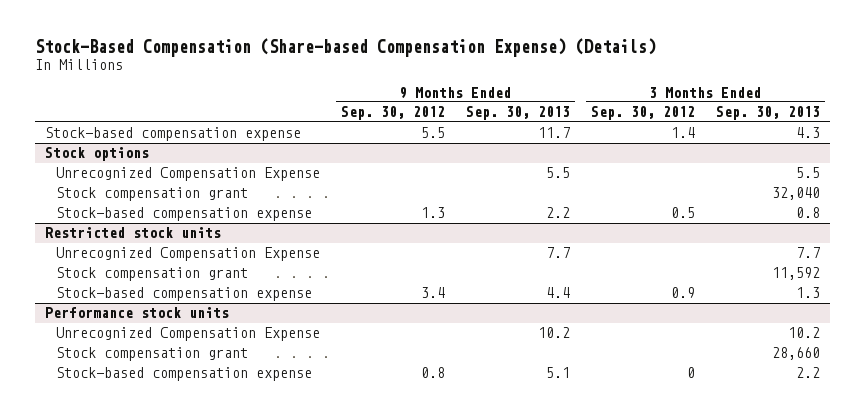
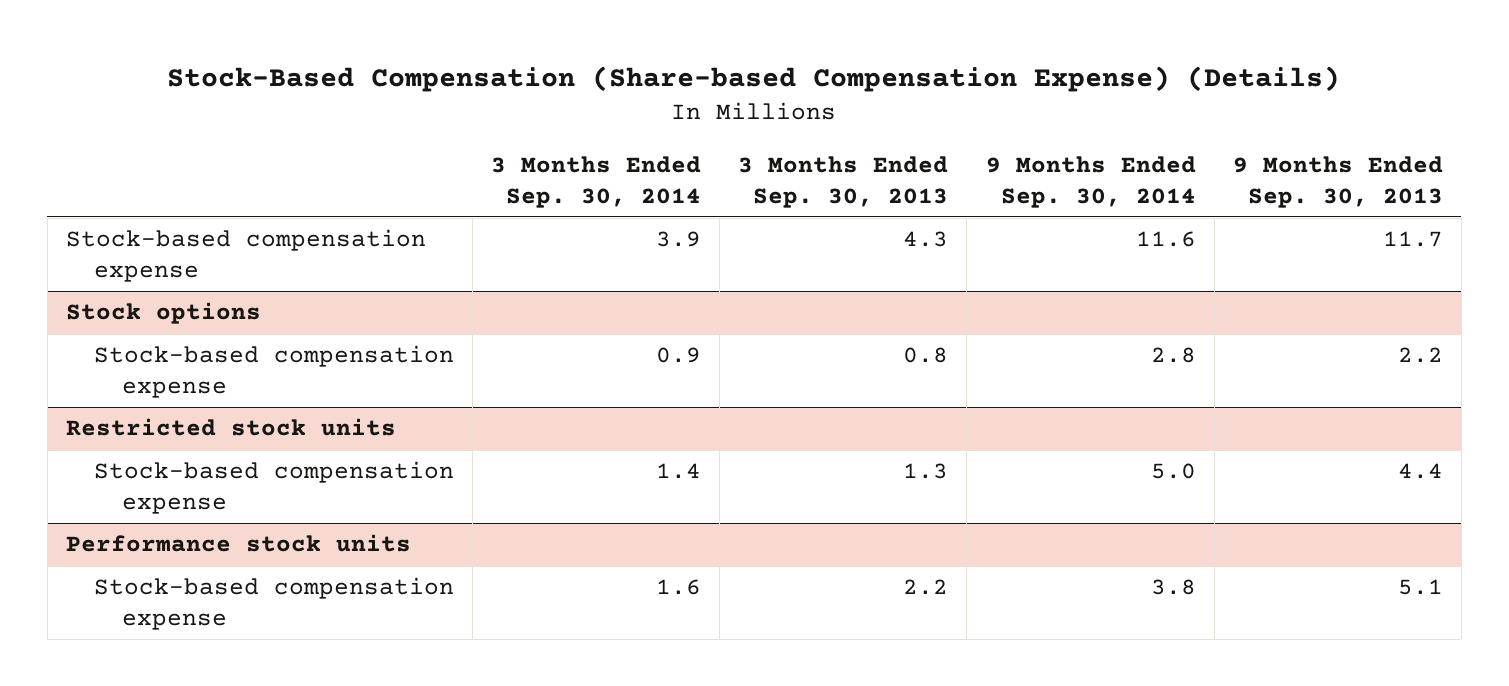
- | 9 Months Ended Sep. 30, 2012 | 9 Months Ended Sep. 30, 2013 | 3 Months Ended Sep. 30, 2012 | 3 Months Ended Sep. 30, 2013
+ | 3 Months Ended Sep. 30, 2014 | 3 Months Ended Sep. 30, 2013 | 9 Months Ended Sep. 30, 2014 | 9 Months Ended Sep. 30, 2013
@ Stock options
- Unrecognized Compensation Expense | | 5.5 | | 5.5
- Stock compensation grant | | | | 32,040
@ Restricted stock units
- Unrecognized Compensation Expense | | 7.7 | | 7.7
- Stock compensation grant | | | | 11,592
@ Performance stock units
- Unrecognized Compensation Expense | | 10.2 | | 10.2
- Stock compensation grant | | | | 28,660

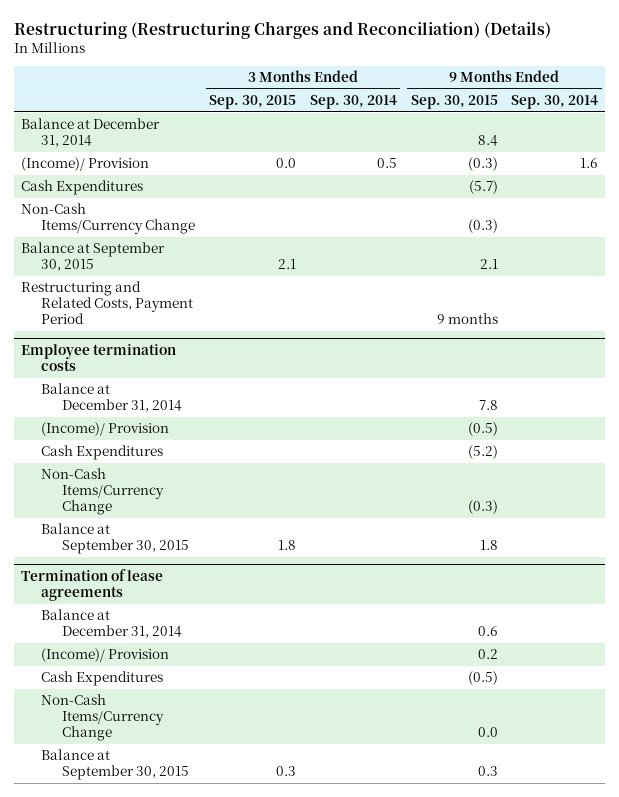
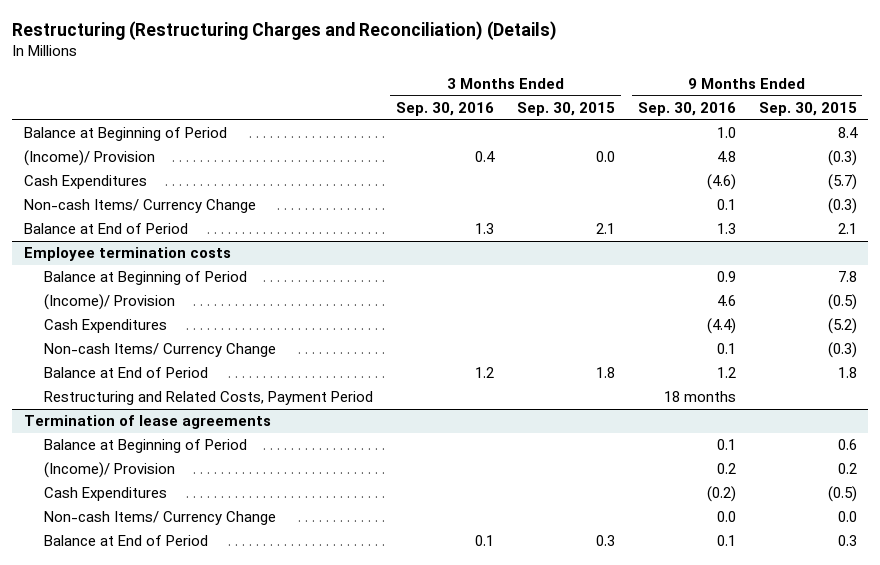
- | 3 Months Ended Sep. 30, 2015 | 3 Months Ended Sep. 30, 2014 | 9 Months Ended Sep. 30, 2015 | 9 Months Ended Sep. 30, 2014
+ | 3 Months Ended Sep. 30, 2016 | 3 Months Ended Sep. 30, 2015 | 9 Months Ended Sep. 30, 2016 | 9 Months Ended Sep. 30, 2015
- Balance at December 31, 2014 | | | 8.4 |
+ Balance at Beginning of Period | | | 1.0 | 8.4
- Non-Cash Items/Currency Change | | | (0.3) |
- Balance at September 30, 2015 | 2.1 | | 2.1 |
- Restructuring and Related Costs, Payment Period | | | 9 months |
+ Non-cash Items/ Currency Change | | | 0.1 | (0.3)
+ Balance at End of Period | 1.3 | 2.1 | 1.3 | 2.1
@ Employee termination costs
- Balance at December 31, 2014 | | | 7.8 |
+ Balance at Beginning of Period | | | 0.9 | 7.8
- Non-Cash Items/Currency Change | | | (0.3) |
- Balance at September 30, 2015 | 1.8 | | 1.8 |
+ Non-cash Items/ Currency Change | | | 0.1 | (0.3)
+ Balance at End of Period | 1.2 | 1.8 | 1.2 | 1.8
+ Restructuring and Related Costs, Payment Period | | | 18 months |
@ Termination of lease agreements
- Balance at December 31, 2014 | | | 0.6 |
+ Balance at Beginning of Period | | | 0.1 | 0.6
- Non-Cash Items/Currency Change | | | 0.0 |
- Balance at September 30, 2015 | 0.3 | | 0.3 |
+ Non-cash Items/ Currency Change | | | 0.0 | 0.0
+ Balance at End of Period | 0.1 | 0.3 | 0.1 | 0.3

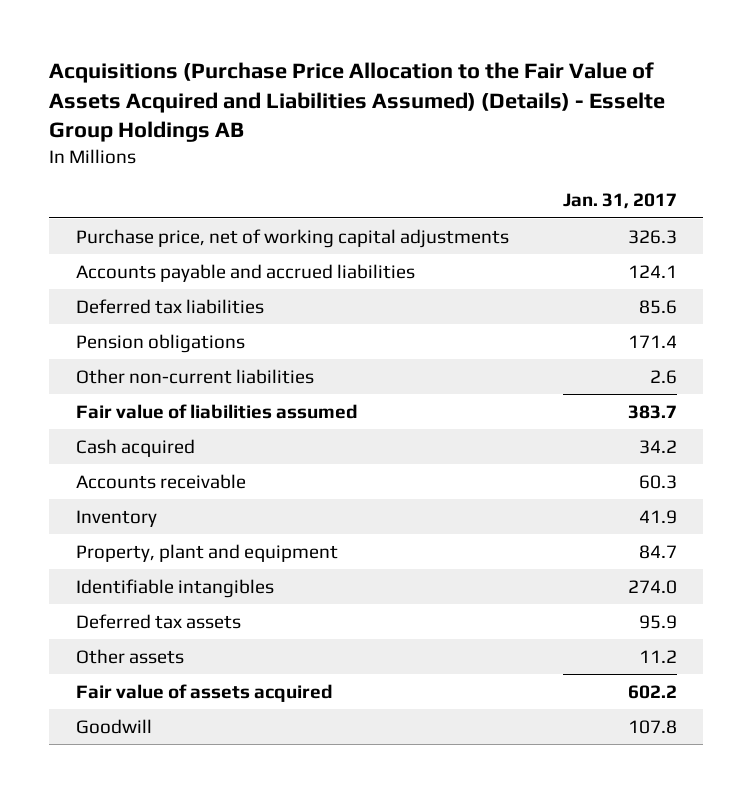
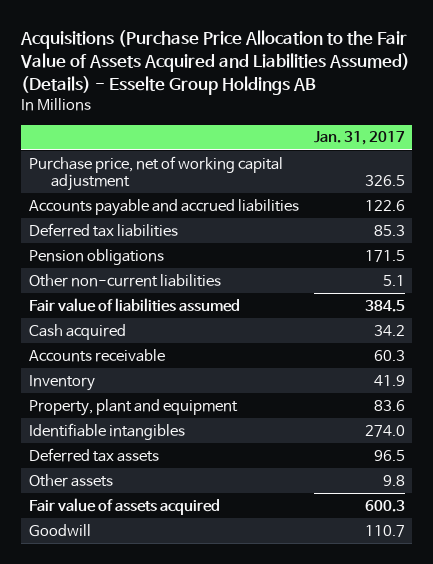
- Purchase price, net of working capital adjustments | 326.3
- Accounts payable and accrued liabilities | 124.1
- Deferred tax liabilities | 85.6
- Pension obligations | 171.4
- Other non-current liabilities | 2.6
- Fair value of liabilities assumed | 383.7
+ Purchase price, net of working capital adjustment | 326.5
+ Accounts payable and accrued liabilities | 122.6
+ Deferred tax liabilities | 85.3
+ Pension obligations | 171.5
+ Other non-current liabilities | 5.1
+ Fair value of liabilities assumed | 384.5
- Property, plant and equipment | 84.7
+ Property, plant and equipment | 83.6
- Deferred tax assets | 95.9
- Other assets | 11.2
- Fair value of assets acquired | 602.2
- Goodwill | 107.8
+ Deferred tax assets | 96.5
+ Other assets | 9.8
+ Fair value of assets acquired | 600.3
+ Goodwill | 110.7

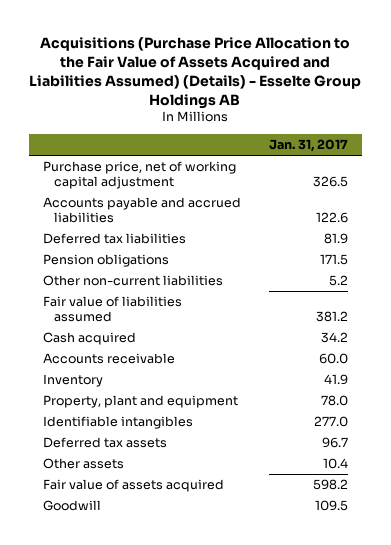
- Deferred tax liabilities | 85.3
+ Deferred tax liabilities | 81.9
- Other non-current liabilities | 5.1
- Fair value of liabilities assumed | 384.5
+ Other non-current liabilities | 5.2
+ Fair value of liabilities assumed | 381.2
- Accounts receivable | 60.3
+ Accounts receivable | 60.0
- Property, plant and equipment | 83.6
- Identifiable intangibles | 274.0
- Deferred tax assets | 96.5
- Other assets | 9.8
- Fair value of assets acquired | 600.3
- Goodwill | 110.7
+ Property, plant and equipment | 78.0
+ Identifiable intangibles | 277.0
+ Deferred tax assets | 96.7
+ Other assets | 10.4
+ Fair value of assets acquired | 598.2
+ Goodwill | 109.5

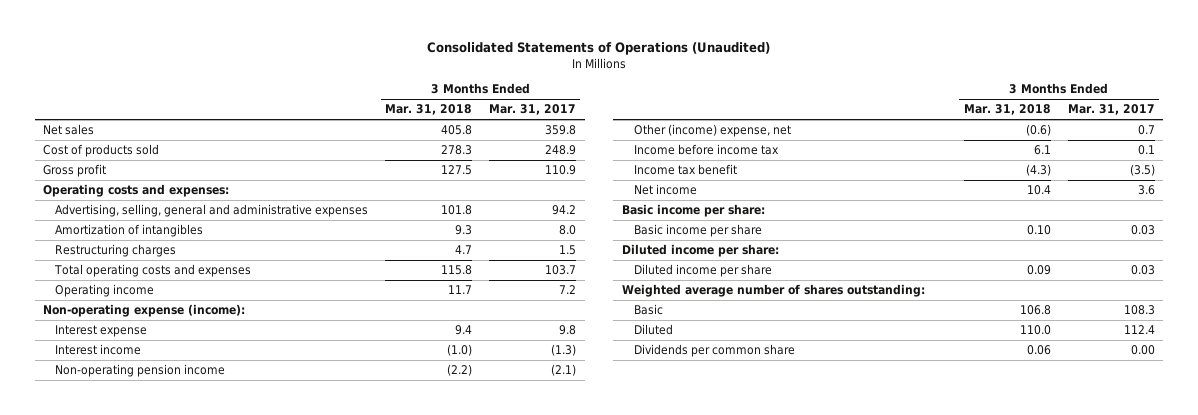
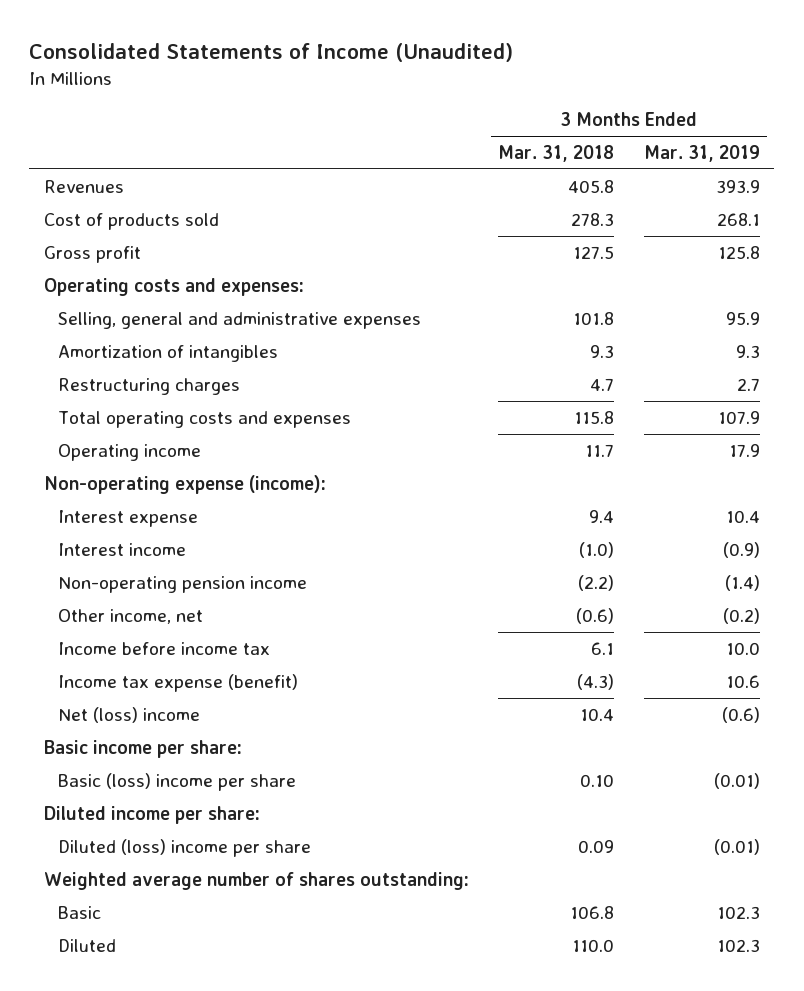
- Consolidated Statements of Operations (Unaudited)
+ Consolidated Statements of Income (Unaudited)
- | 3 Months Ended Mar. 31, 2018 | 3 Months Ended Mar. 31, 2017
+ | 3 Months Ended Mar. 31, 2018 | 3 Months Ended Mar. 31, 2019
- Net sales | 405.8 | 359.8
+ Revenues | 405.8 | 393.9
- Advertising, selling, general and administrative expenses | 101.8 | 94.2
+ Selling, general and administrative expenses | 101.8 | 95.9
- Other (income) expense, net | (0.6) | 0.7
+ Other income, net | (0.6) | (0.2)
- Income tax benefit | (4.3) | (3.5)
- Net income | 10.4 | 3.6
+ Income tax expense (benefit) | (4.3) | 10.6
+ Net (loss) income | 10.4 | (0.6)
- Basic income per share | 0.10 | 0.03
+ Basic (loss) income per share | 0.10 | (0.01)
- Diluted income per share | 0.09 | 0.03
+ Diluted (loss) income per share | 0.09 | (0.01)
- Dividends per common share | 0.06 | 0.00

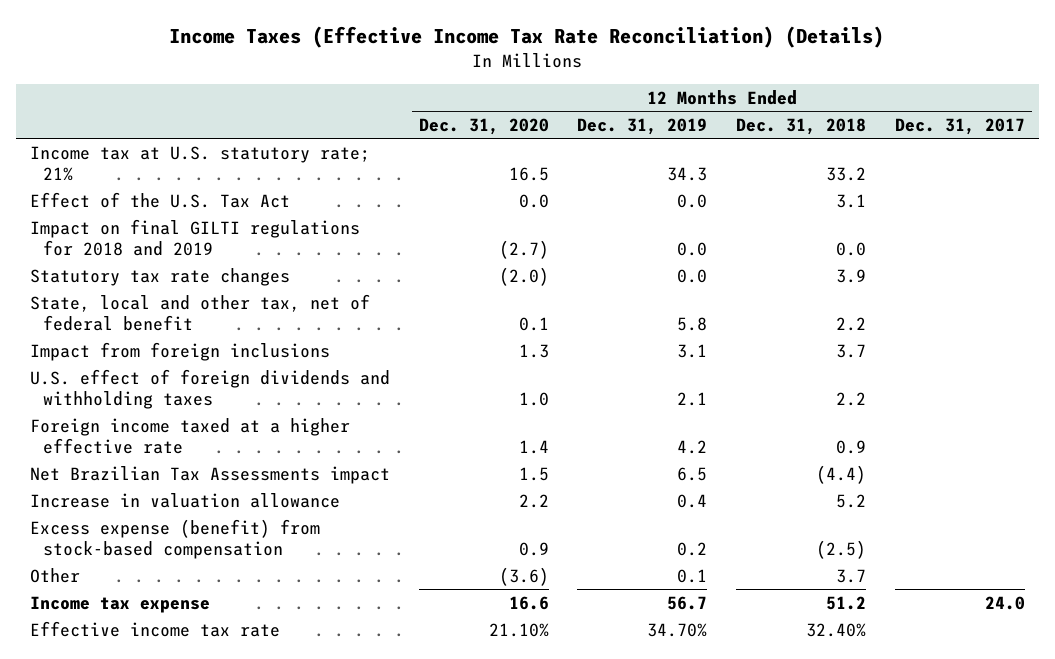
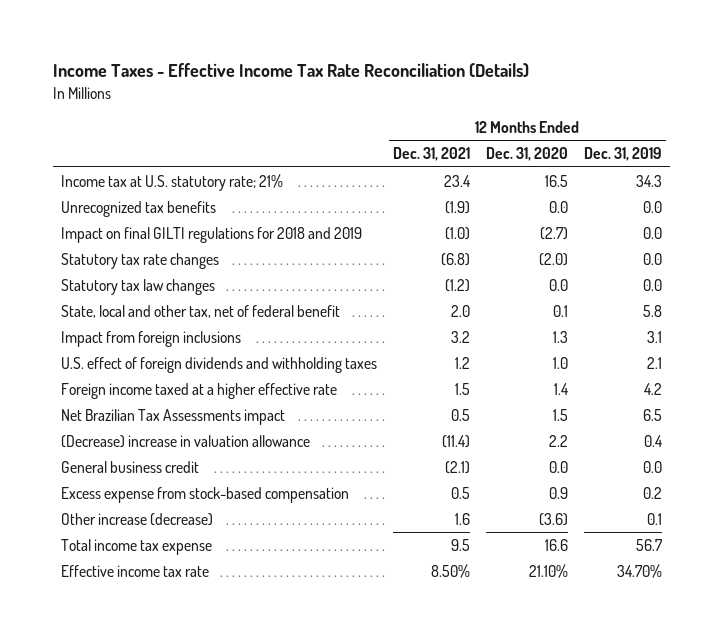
- Income Taxes (Effective Income Tax Rate Reconciliation) (Details)
+ Income Taxes - Effective Income Tax Rate Reconciliation (Details)
- | 12 Months Ended Dec. 31, 2020 | 12 Months Ended Dec. 31, 2019 | 12 Months Ended Dec. 31, 2018 | 12 Months Ended Dec. 31, 2017
+ | 12 Months Ended Dec. 31, 2021 | 12 Months Ended Dec. 31, 2020 | 12 Months Ended Dec. 31, 2019
- Effect of the U.S. Tax Act | 0.0 | 0.0 | 3.1 |
+ Unrecognized tax benefits | (1.9) | 0.0 | 0.0
+ Statutory tax law changes | (1.2) | 0.0 | 0.0
- Increase in valuation allowance | 2.2 | 0.4 | 5.2 |
- Excess expense (benefit) from stock-based compensation | 0.9 | 0.2 | (2.5) |
- Other | (3.6) | 0.1 | 3.7 |
- Income tax expense | 16.6 | 56.7 | 51.2 | 24.0
+ (Decrease) increase in valuation allowance | (11.4) | 2.2 | 0.4
+ General business credit | (2.1) | 0.0 | 0.0
+ Excess expense from stock-based compensation | 0.5 | 0.9 | 0.2
+ Other increase (decrease) | 1.6 | (3.6) | 0.1
+ Total income tax expense | 9.5 | 16.6 | 56.7

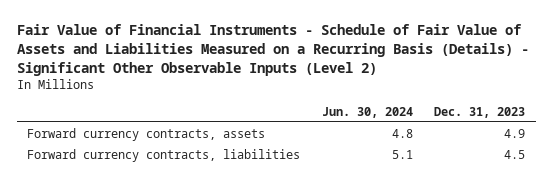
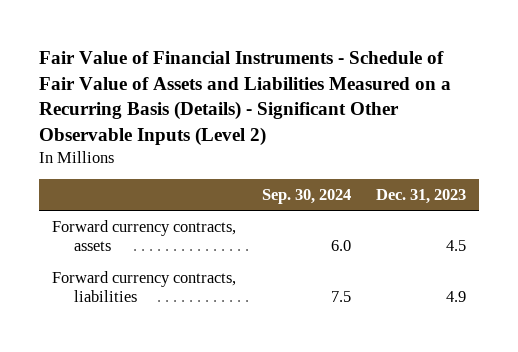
- | Jun. 30, 2024 | Dec. 31, 2023
+ | Sep. 30, 2024 | Dec. 31, 2023
- Forward currency contracts, assets | 4.8 | 4.9
- Forward currency contracts, liabilities | 5.1 | 4.5
+ Forward currency contracts, assets | 6.0 | 4.5
+ Forward currency contracts, liabilities | 7.5 | 4.9

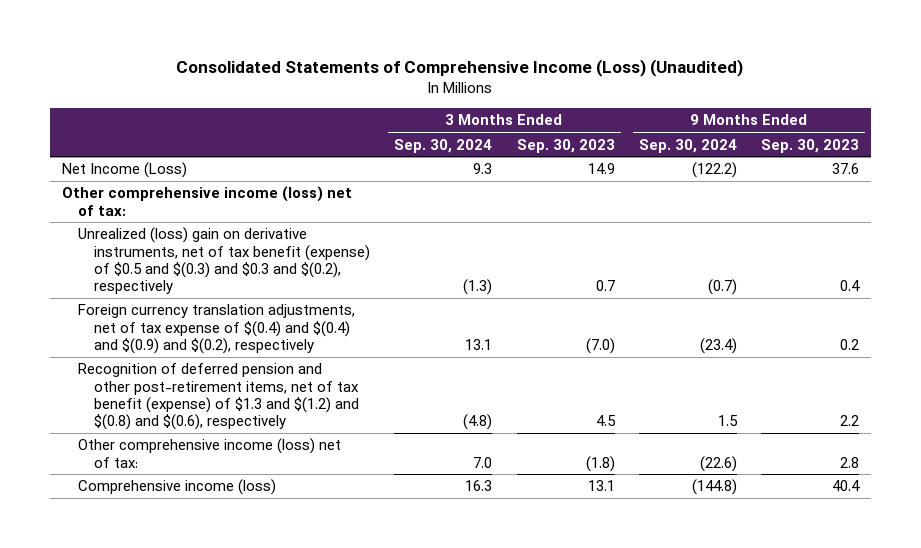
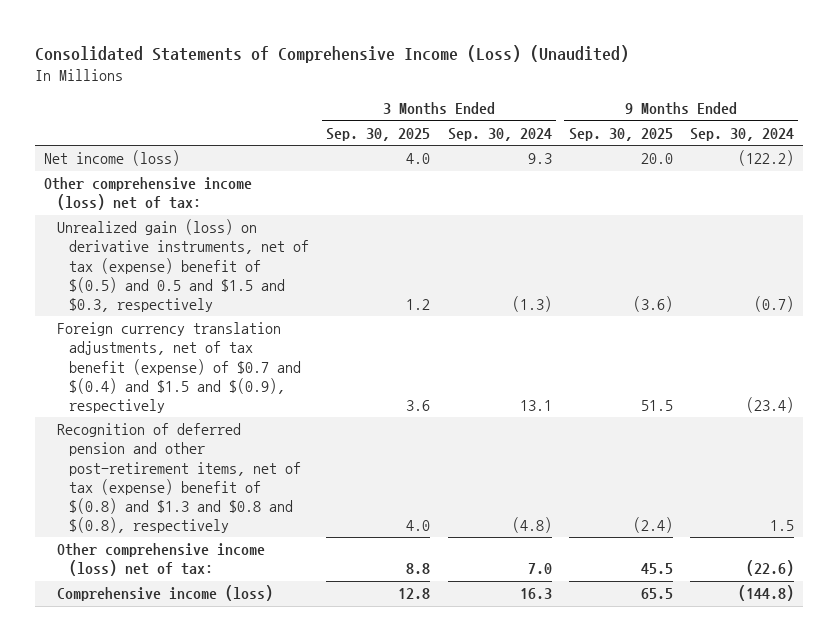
- | 3 Months Ended Sep. 30, 2024 | 3 Months Ended Sep. 30, 2023 | 9 Months Ended Sep. 30, 2024 | 9 Months Ended Sep. 30, 2023
+ | 3 Months Ended Sep. 30, 2025 | 3 Months Ended Sep. 30, 2024 | 9 Months Ended Sep. 30, 2025 | 9 Months Ended Sep. 30, 2024
- Net Income (Loss) | 9.3 | 14.9 | (122.2) | 37.6
+ Net income (loss) | 4.0 | 9.3 | 20.0 | (122.2)
- Unrealized (loss) gain on derivative instruments, net of tax benefit (expense) of $0.5 and $(0.3) and $0.3 and $(0.2), respectively | (1.3) | 0.7 | (0.7) | 0.4
- Foreign currency translation adjustments, net of tax expense of $(0.4) and $(0.4) and $(0.9) and $(0.2), respectively | 13.1 | (7.0) | (23.4) | 0.2
- Recognition of deferred pension and other post-retirement items, net of tax benefit (expense) of $1.3 and $(1.2) and $(0.8) and $(0.6), respectively | (4.8) | 4.5 | 1.5 | 2.2
+ Unrealized gain (loss) on derivative instruments, net of tax (expense) benefit of $(0.5) and 0.5 and $1.5 and $0.3, respectively | 1.2 | (1.3) | (3.6) | (0.7)
+ Foreign currency translation adjustments, net of tax benefit (expense) of $0.7 and $(0.4) and $1.5 and $(0.9), respectively | 3.6 | 13.1 | 51.5 | (23.4)
+ Recognition of deferred pension and other post-retirement items, net of tax (expense) benefit of $(0.8) and $1.3 and $0.8 and $(0.8), respectively | 4.0 | (4.8) | (2.4) | 1.5

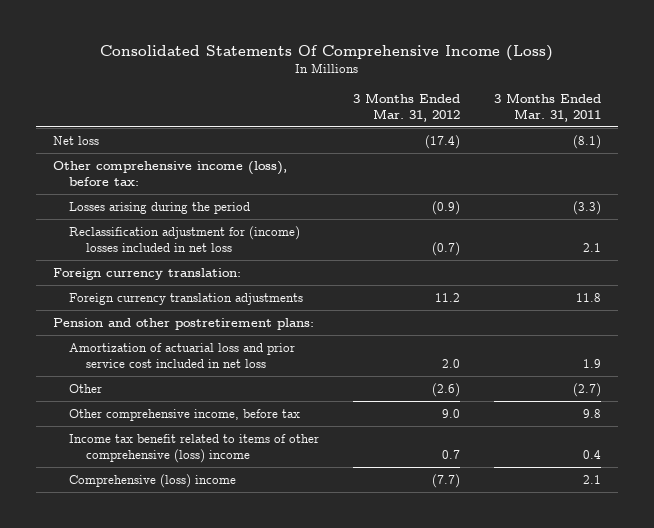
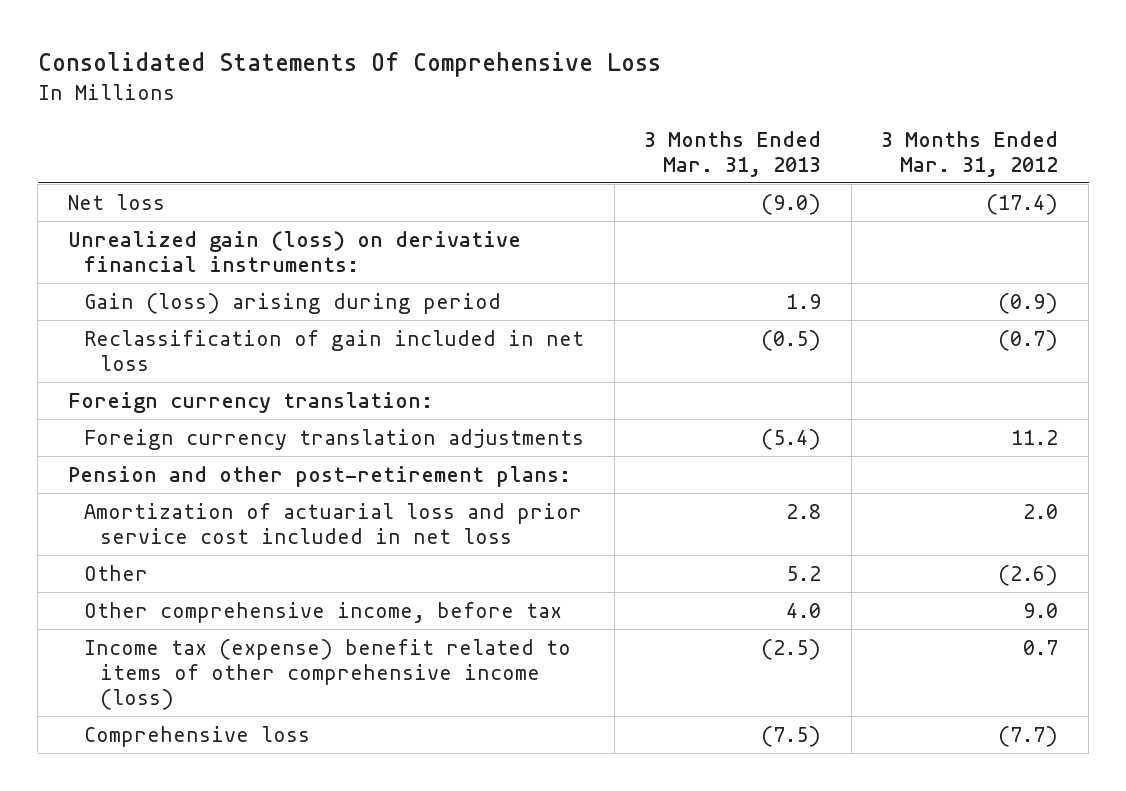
- Consolidated Statements Of Comprehensive Income (Loss)
+ Consolidated Statements Of Comprehensive Loss
- | 3 Months Ended Mar. 31, 2012 | 3 Months Ended Mar. 31, 2011
+ | 3 Months Ended Mar. 31, 2013 | 3 Months Ended Mar. 31, 2012
- Other comprehensive income (loss), before tax:
- Losses arising during the period | (0.9) | (3.3)
- Reclassification adjustment for (income) losses included in net loss | (0.7) | 2.1
+ Unrealized gain (loss) on derivative financial instruments:
+ Gain (loss) arising during period | 1.9 | (0.9)
+ Reclassification of gain included in net loss | (0.5) | (0.7)
- Pension and other postretirement plans:
+ Pension and other post-retirement plans:
- Income tax benefit related to items of other comprehensive (loss) income | 0.7 | 0.4
- Comprehensive (loss) income | (7.7) | 2.1
+ Income tax (expense) benefit related to items of other comprehensive income (loss) | (2.5) | 0.7
+ Comprehensive loss | (7.5) | (7.7)

